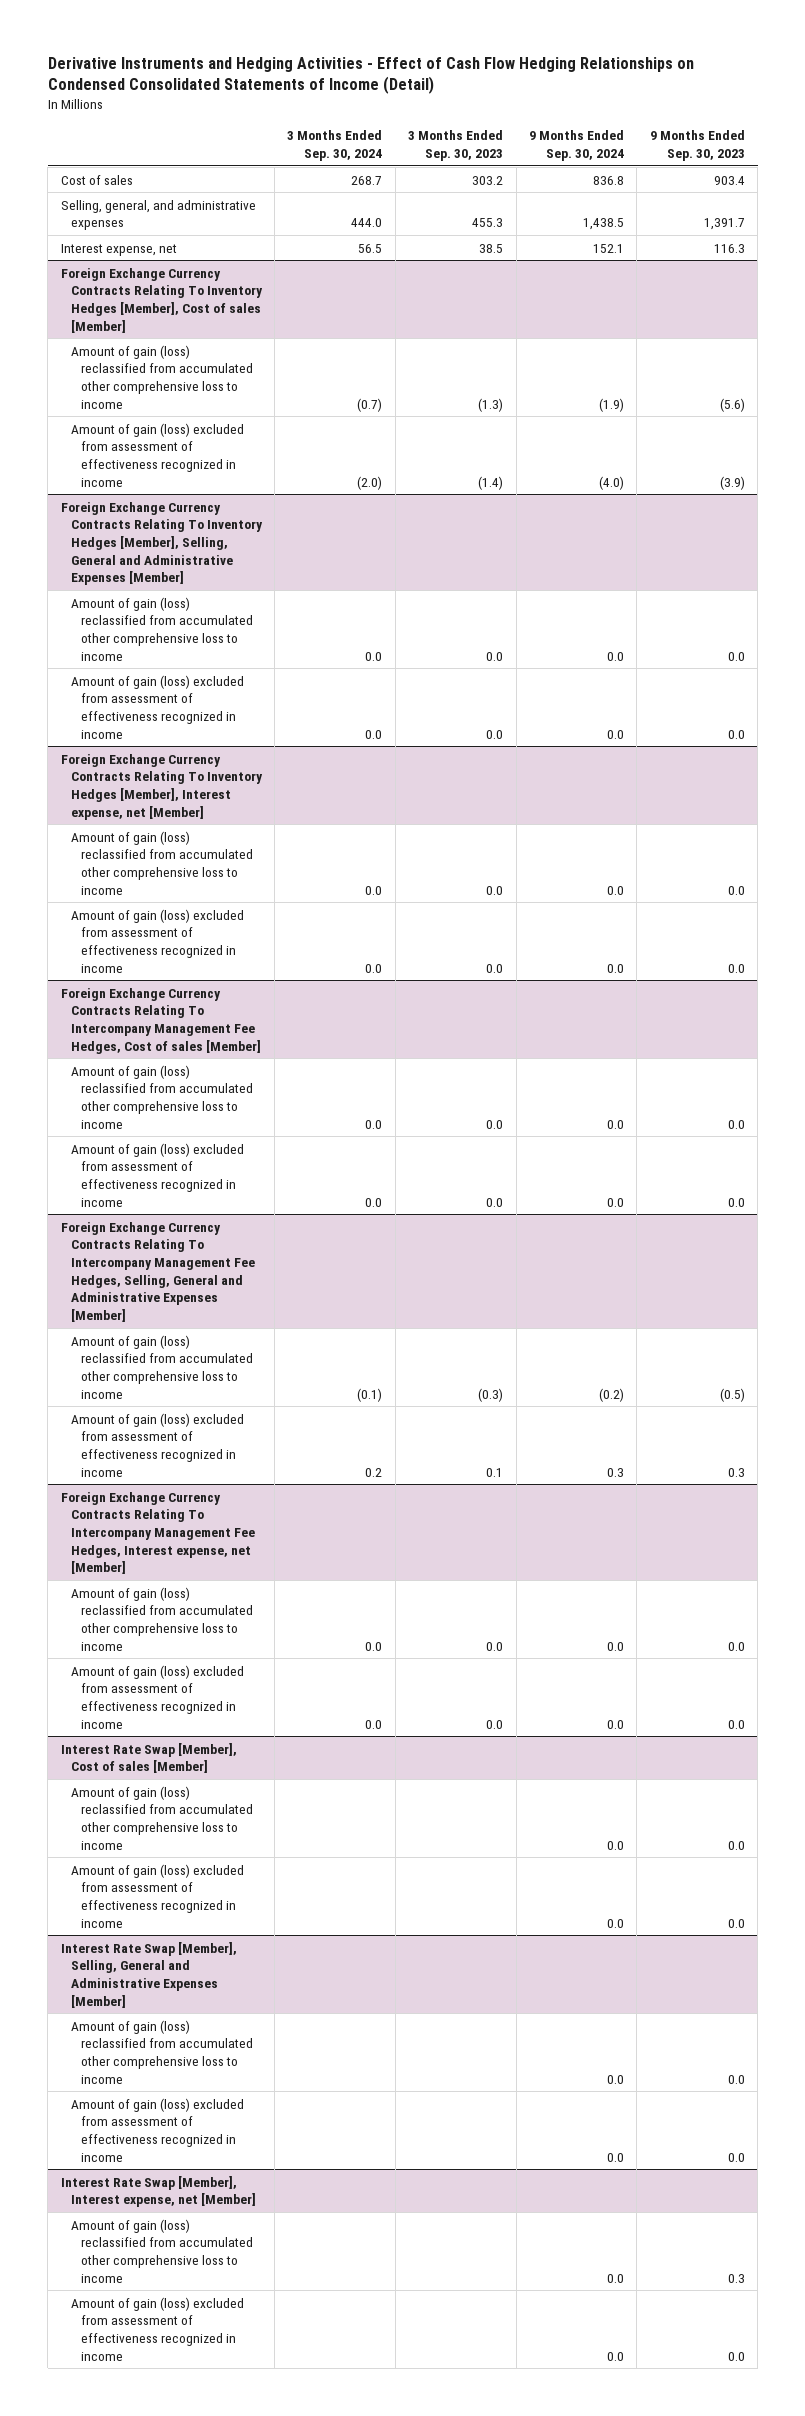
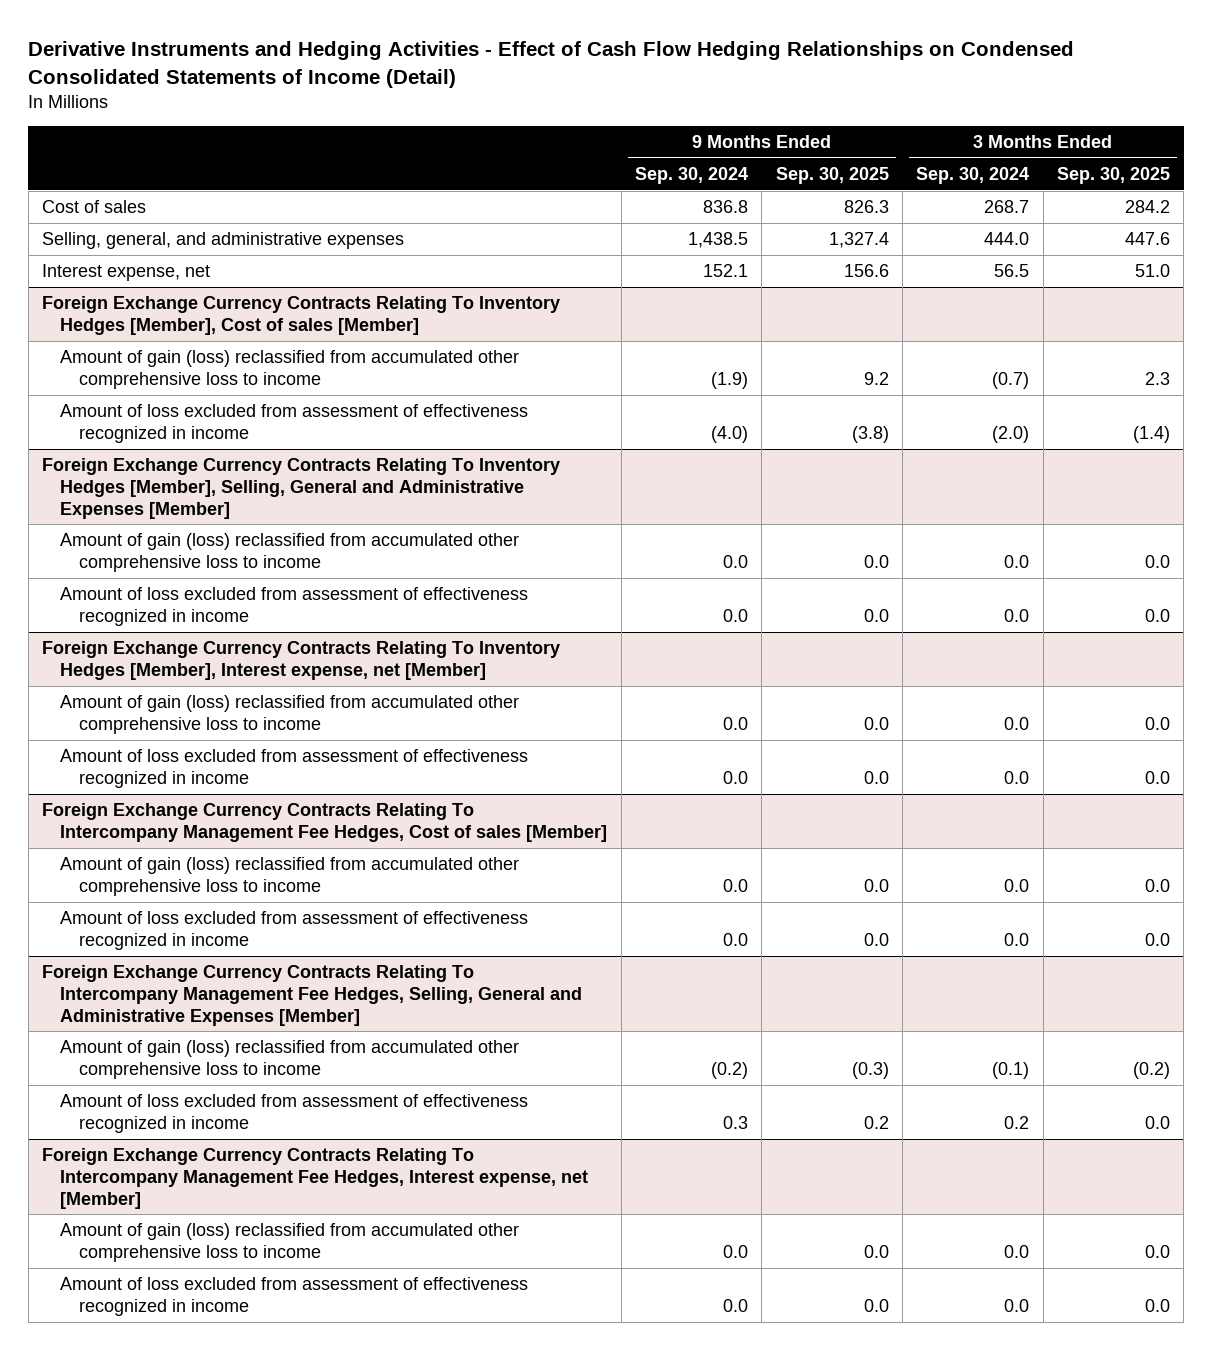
- | 3 Months Ended Sep. 30, 2024 | 3 Months Ended Sep. 30, 2023 | 9 Months Ended Sep. 30, 2024 | 9 Months Ended Sep. 30, 2023
+ | 9 Months Ended Sep. 30, 2024 | 9 Months Ended Sep. 30, 2025 | 3 Months Ended Sep. 30, 2024 | 3 Months Ended Sep. 30, 2025
@ Foreign Exchange Currency Contracts Relating To Inventory Hedges [Member], Cost of sales [Member]
- Amount of gain (loss) excluded from assessment of effectiveness recognized in income | (2.0) | (1.4) | (4.0) | (3.9)
+ Amount of loss excluded from assessment of effectiveness recognized in income | (4.0) | (3.8) | (2.0) | (1.4)
@ Foreign Exchange Currency Contracts Relating To Inventory Hedges [Member], Selling, General and Administrative Expenses [Member]
- Amount of gain (loss) excluded from assessment of effectiveness recognized in income | 0.0 | 0.0 | 0.0 | 0.0
+ Amount of loss excluded from assessment of effectiveness recognized in income | 0.0 | 0.0 | 0.0 | 0.0
@ Foreign Exchange Currency Contracts Relating To Inventory Hedges [Member], Interest expense, net [Member]
- Amount of gain (loss) excluded from assessment of effectiveness recognized in income | 0.0 | 0.0 | 0.0 | 0.0
+ Amount of loss excluded from assessment of effectiveness recognized in income | 0.0 | 0.0 | 0.0 | 0.0
@ Foreign Exchange Currency Contracts Relating To Intercompany Management Fee Hedges, Cost of sales [Member]
- Amount of gain (loss) excluded from assessment of effectiveness recognized in income | 0.0 | 0.0 | 0.0 | 0.0
+ Amount of loss excluded from assessment of effectiveness recognized in income | 0.0 | 0.0 | 0.0 | 0.0
@ Foreign Exchange Currency Contracts Relating To Intercompany Management Fee Hedges, Selling, General and Administrative Expenses [Member]
- Amount of gain (loss) excluded from assessment of effectiveness recognized in income | 0.2 | 0.1 | 0.3 | 0.3
+ Amount of loss excluded from assessment of effectiveness recognized in income | 0.3 | 0.2 | 0.2 | 0.0
@ Foreign Exchange Currency Contracts Relating To Intercompany Management Fee Hedges, Interest expense, net [Member]
- Amount of gain (loss) excluded from assessment of effectiveness recognized in income | 0.0 | 0.0 | 0.0 | 0.0
- Interest Rate Swap [Member], Cost of sales [Member]
- Amount of gain (loss) reclassified from accumulated other comprehensive loss to income | | | 0.0 | 0.0
- Amount of gain (loss) excluded from assessment of effectiveness recognized in income | | | 0.0 | 0.0
- Interest Rate Swap [Member], Selling, General and Administrative Expenses [Member]
- Amount of gain (loss) reclassified from accumulated other comprehensive loss to income | | | 0.0 | 0.0
- Amount of gain (loss) excluded from assessment of effectiveness recognized in income | | | 0.0 | 0.0
- Interest Rate Swap [Member], Interest expense, net [Member]
- Amount of gain (loss) reclassified from accumulated other comprehensive loss to income | | | 0.0 | 0.3
- Amount of gain (loss) excluded from assessment of effectiveness recognized in income | | | 0.0 | 0.0
@ Foreign Exchange Currency Contracts Relating To Intercompany Management Fee Hedges, Interest expense, net [Member]
+ Amount of loss excluded from assessment of effectiveness recognized in income | 0.0 | 0.0 | 0.0 | 0.0

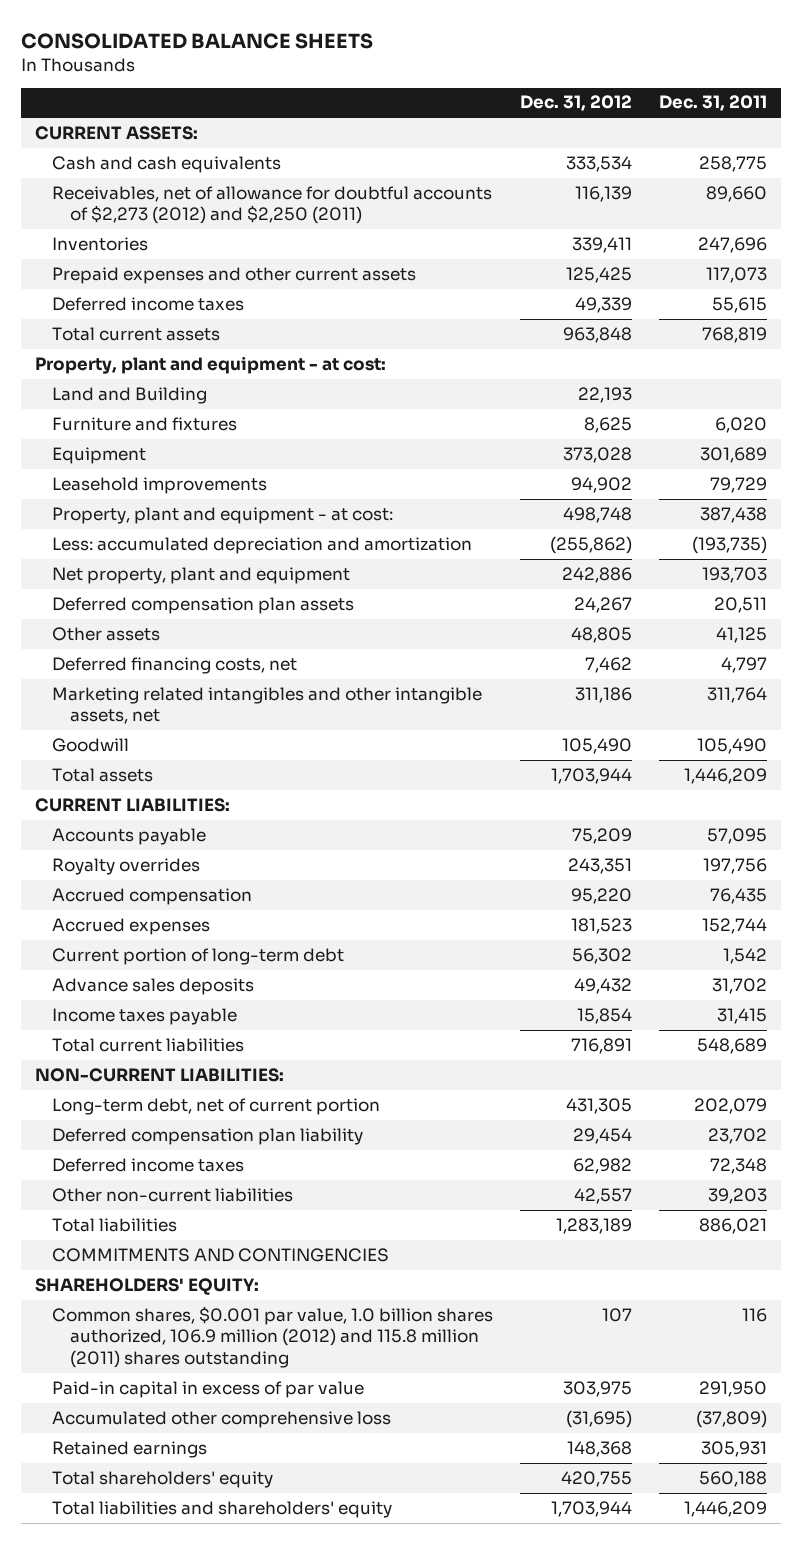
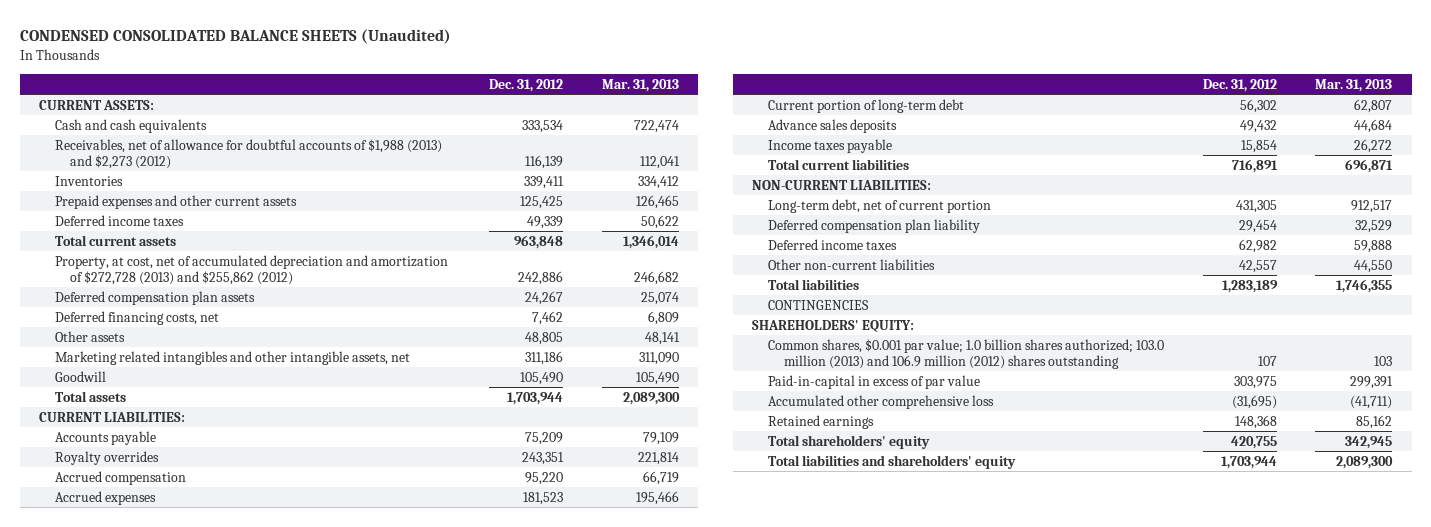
- CONSOLIDATED BALANCE SHEETS
+ CONDENSED CONSOLIDATED BALANCE SHEETS (Unaudited)
- | Dec. 31, 2012 | Dec. 31, 2011
+ | Dec. 31, 2012 | Mar. 31, 2013
- Receivables, net of allowance for doubtful accounts of $2,273 (2012) and $2,250 (2011) | 116,139 | 89,660
+ Receivables, net of allowance for doubtful accounts of $1,988 (2013) and $2,273 (2012) | 116,139 | 112,041
- Property, plant and equipment - at cost:
- Land and Building | 22,193 |
- Furniture and fixtures | 8,625 | 6,020
- Equipment | 373,028 | 301,689
- Leasehold improvements | 94,902 | 79,729
- Property, plant and equipment - at cost: | 498,748 | 387,438
- Less: accumulated depreciation and amortization | (255,862) | (193,735)
- Net property, plant and equipment | 242,886 | 193,703
+ Property, at cost, net of accumulated depreciation and amortization of $272,728 (2013) and $255,862 (2012) | 242,886 | 246,682
moved down: Other assets | 48,805 | 48,141
- COMMITMENTS AND CONTINGENCIES
+ CONTINGENCIES
- Common shares, $0.001 par value, 1.0 billion shares authorized, 106.9 million (2012) and 115.8 million (2011) shares outstanding | 107 | 116
- Paid-in capital in excess of par value | 303,975 | 291,950
+ Common shares, $0.001 par value; 1.0 billion shares authorized; 103.0 million (2013) and 106.9 million (2012) shares outstanding | 107 | 103
+ Paid-in-capital in excess of par value | 303,975 | 299,391

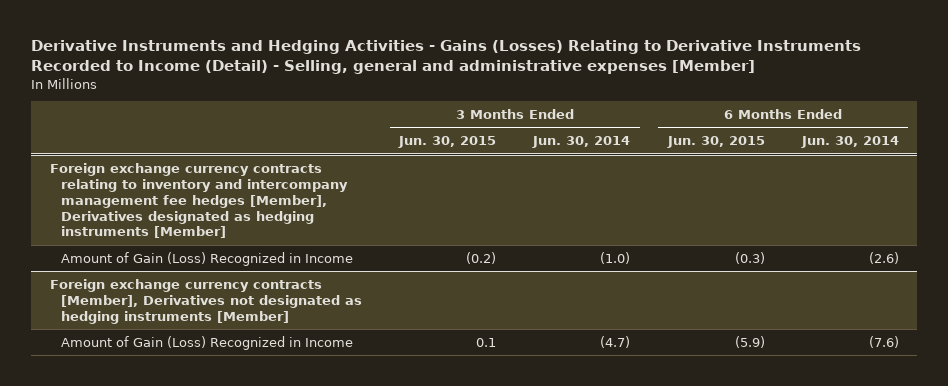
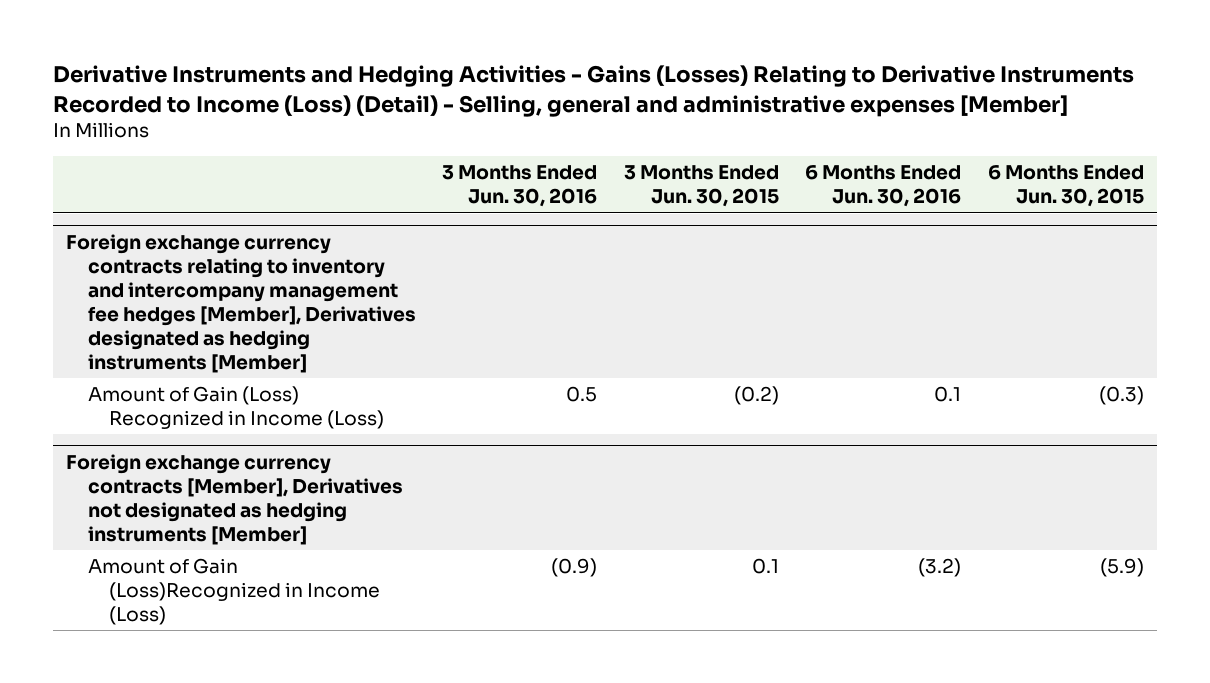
- Derivative Instruments and Hedging Activities - Gains (Losses) Relating to Derivative Instruments Recorded to Income (Detail) - Selling, general and administrative expenses [Member]
+ Derivative Instruments and Hedging Activities - Gains (Losses) Relating to Derivative Instruments Recorded to Income (Loss) (Detail) - Selling, general and administrative expenses [Member]
- | 3 Months Ended Jun. 30, 2015 | 3 Months Ended Jun. 30, 2014 | 6 Months Ended Jun. 30, 2015 | 6 Months Ended Jun. 30, 2014
+ | 3 Months Ended Jun. 30, 2016 | 3 Months Ended Jun. 30, 2015 | 6 Months Ended Jun. 30, 2016 | 6 Months Ended Jun. 30, 2015
@ Foreign exchange currency contracts relating to inventory and intercompany management fee hedges [Member], Derivatives designated as hedging instruments [Member]
- Amount of Gain (Loss) Recognized in Income | (0.2) | (1.0) | (0.3) | (2.6)
+ Amount of Gain (Loss) Recognized in Income (Loss) | 0.5 | (0.2) | 0.1 | (0.3)
@ Foreign exchange currency contracts [Member], Derivatives not designated as hedging instruments [Member]
- Amount of Gain (Loss) Recognized in Income | 0.1 | (4.7) | (5.9) | (7.6)
+ Amount of Gain (Loss)Recognized in Income (Loss) | (0.9) | 0.1 | (3.2) | (5.9)

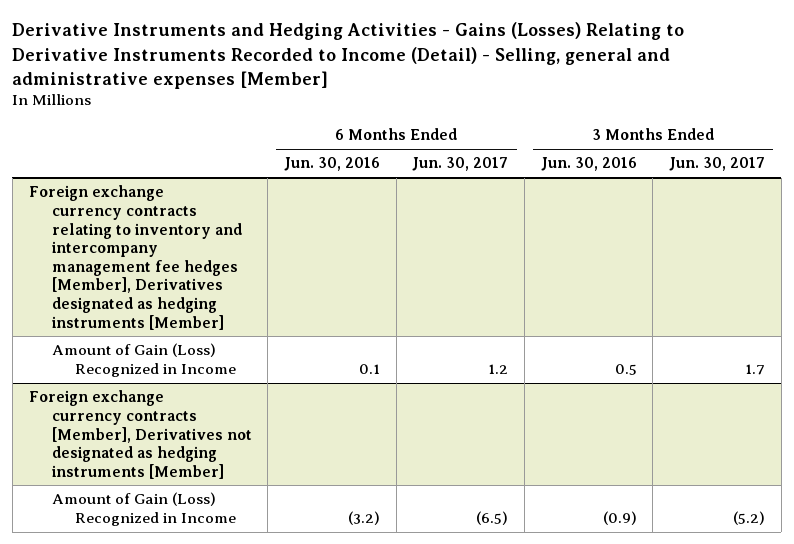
- Derivative Instruments and Hedging Activities - Gains (Losses) Relating to Derivative Instruments Recorded to Income (Loss) (Detail) - Selling, general and administrative expenses [Member]
+ Derivative Instruments and Hedging Activities - Gains (Losses) Relating to Derivative Instruments Recorded to Income (Detail) - Selling, general and administrative expenses [Member]
- | 3 Months Ended Jun. 30, 2016 | 3 Months Ended Jun. 30, 2015 | 6 Months Ended Jun. 30, 2016 | 6 Months Ended Jun. 30, 2015
+ | 6 Months Ended Jun. 30, 2016 | 6 Months Ended Jun. 30, 2017 | 3 Months Ended Jun. 30, 2016 | 3 Months Ended Jun. 30, 2017
@ Foreign exchange currency contracts relating to inventory and intercompany management fee hedges [Member], Derivatives designated as hedging instruments [Member]
- Amount of Gain (Loss) Recognized in Income (Loss) | 0.5 | (0.2) | 0.1 | (0.3)
+ Amount of Gain (Loss) Recognized in Income | 0.1 | 1.2 | 0.5 | 1.7
@ Foreign exchange currency contracts [Member], Derivatives not designated as hedging instruments [Member]
- Amount of Gain (Loss)Recognized in Income (Loss) | (0.9) | 0.1 | (3.2) | (5.9)
+ Amount of Gain (Loss) Recognized in Income | (3.2) | (6.5) | (0.9) | (5.2)

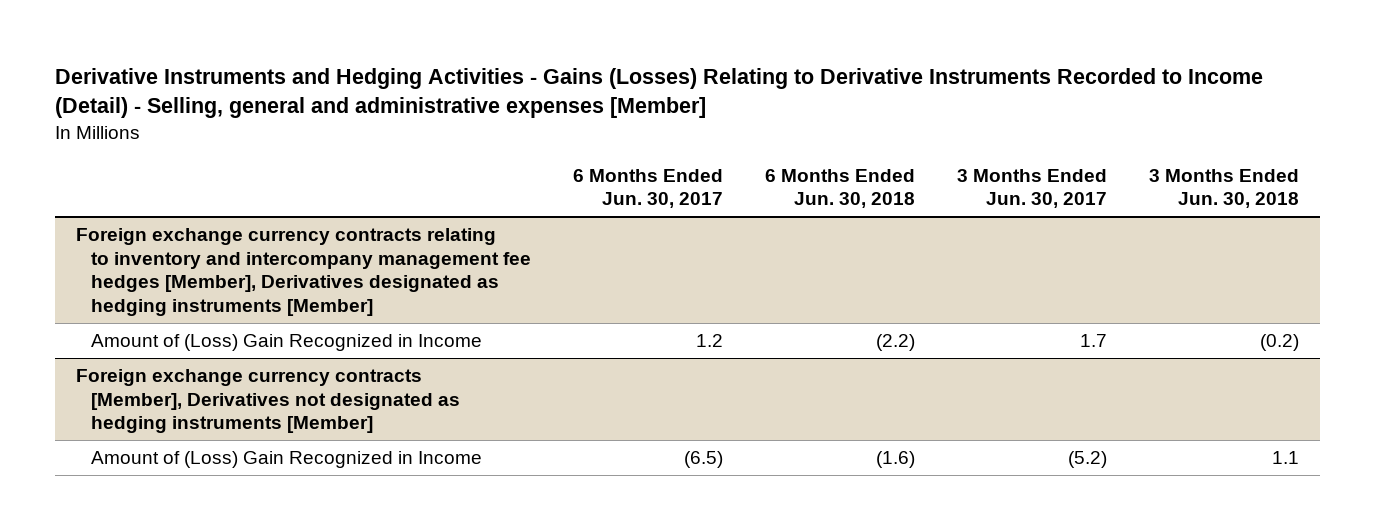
- | 6 Months Ended Jun. 30, 2016 | 6 Months Ended Jun. 30, 2017 | 3 Months Ended Jun. 30, 2016 | 3 Months Ended Jun. 30, 2017
+ | 6 Months Ended Jun. 30, 2017 | 6 Months Ended Jun. 30, 2018 | 3 Months Ended Jun. 30, 2017 | 3 Months Ended Jun. 30, 2018
@ Foreign exchange currency contracts relating to inventory and intercompany management fee hedges [Member], Derivatives designated as hedging instruments [Member]
- Amount of Gain (Loss) Recognized in Income | 0.1 | 1.2 | 0.5 | 1.7
+ Amount of (Loss) Gain Recognized in Income | 1.2 | (2.2) | 1.7 | (0.2)
@ Foreign exchange currency contracts [Member], Derivatives not designated as hedging instruments [Member]
- Amount of Gain (Loss) Recognized in Income | (3.2) | (6.5) | (0.9) | (5.2)
+ Amount of (Loss) Gain Recognized in Income | (6.5) | (1.6) | (5.2) | 1.1

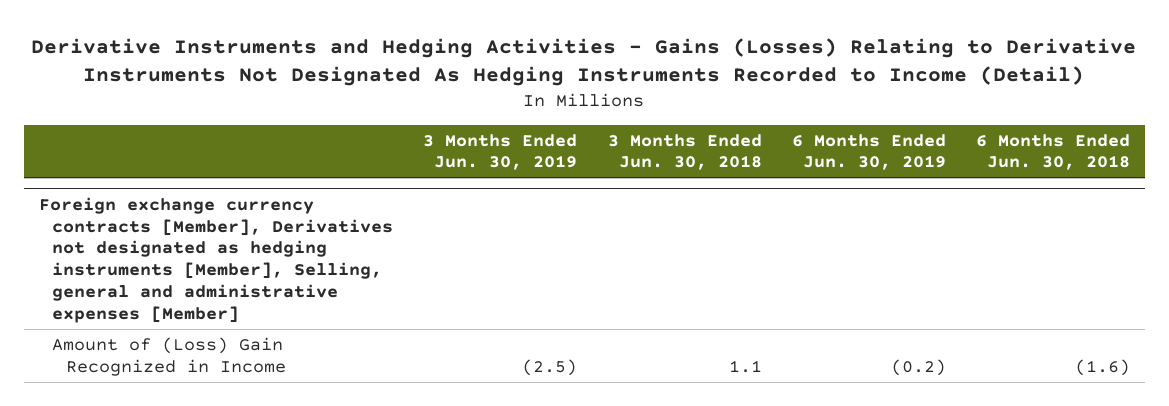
- Derivative Instruments and Hedging Activities - Gains (Losses) Relating to Derivative Instruments Recorded to Income (Detail) - Selling, general and administrative expenses [Member]
+ Derivative Instruments and Hedging Activities - Gains (Losses) Relating to Derivative Instruments Not Designated As Hedging Instruments Recorded to Income (Detail)
- | 6 Months Ended Jun. 30, 2017 | 6 Months Ended Jun. 30, 2018 | 3 Months Ended Jun. 30, 2017 | 3 Months Ended Jun. 30, 2018
+ | 3 Months Ended Jun. 30, 2019 | 3 Months Ended Jun. 30, 2018 | 6 Months Ended Jun. 30, 2019 | 6 Months Ended Jun. 30, 2018
- Foreign exchange currency contracts relating to inventory and intercompany management fee hedges [Member], Derivatives designated as hedging instruments [Member]
- Amount of (Loss) Gain Recognized in Income | 1.2 | (2.2) | 1.7 | (0.2)
- Foreign exchange currency contracts [Member], Derivatives not designated as hedging instruments [Member]
+ Foreign exchange currency contracts [Member], Derivatives not designated as hedging instruments [Member], Selling, general and administrative expenses [Member]

